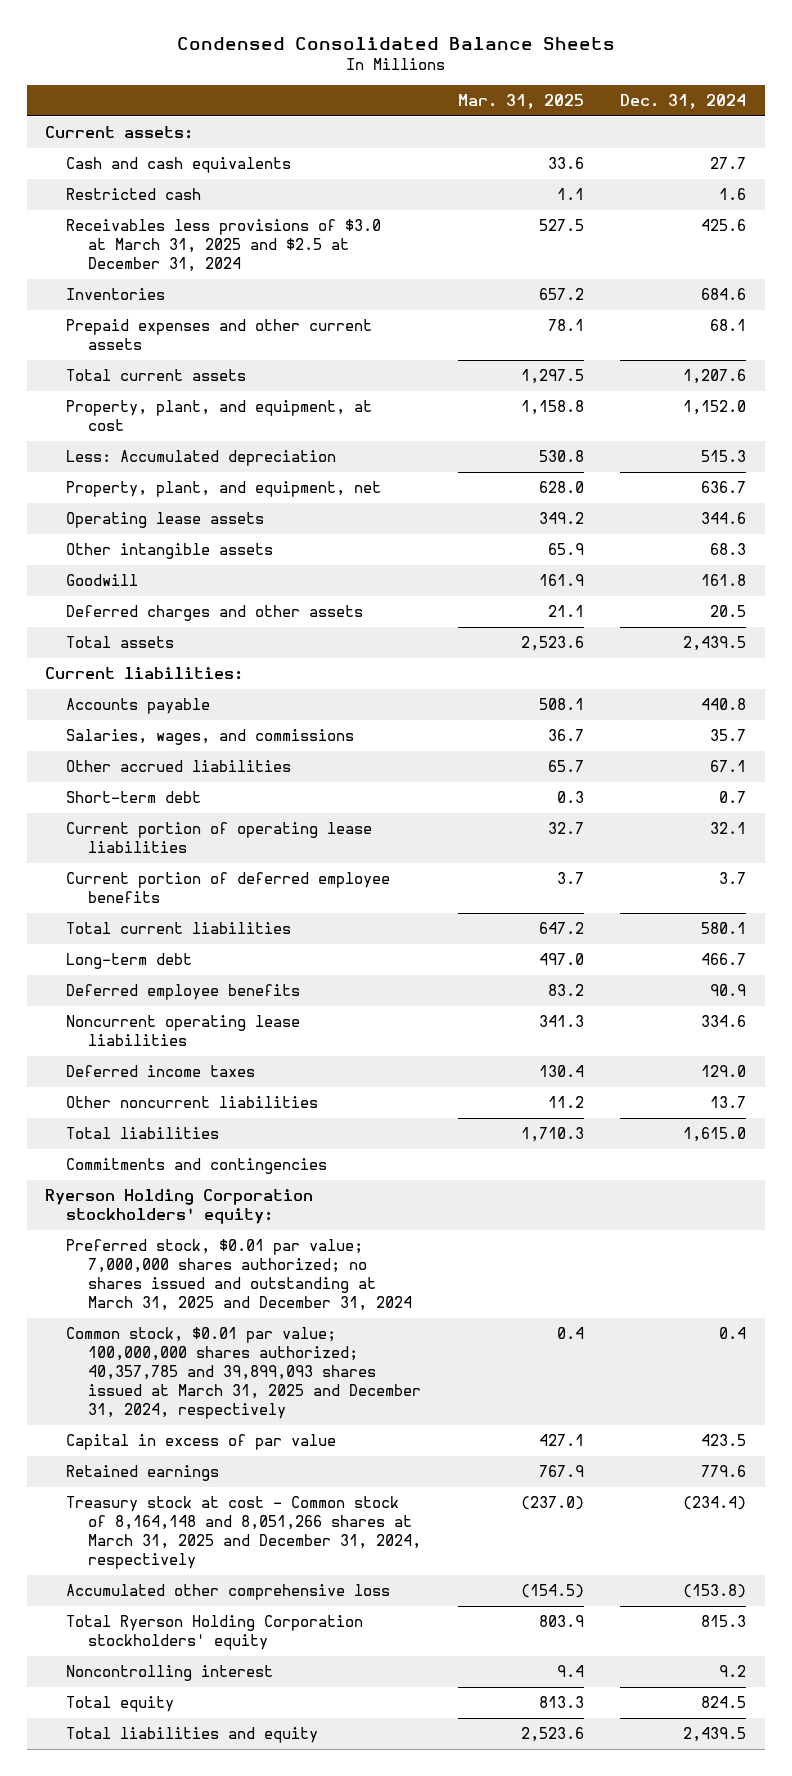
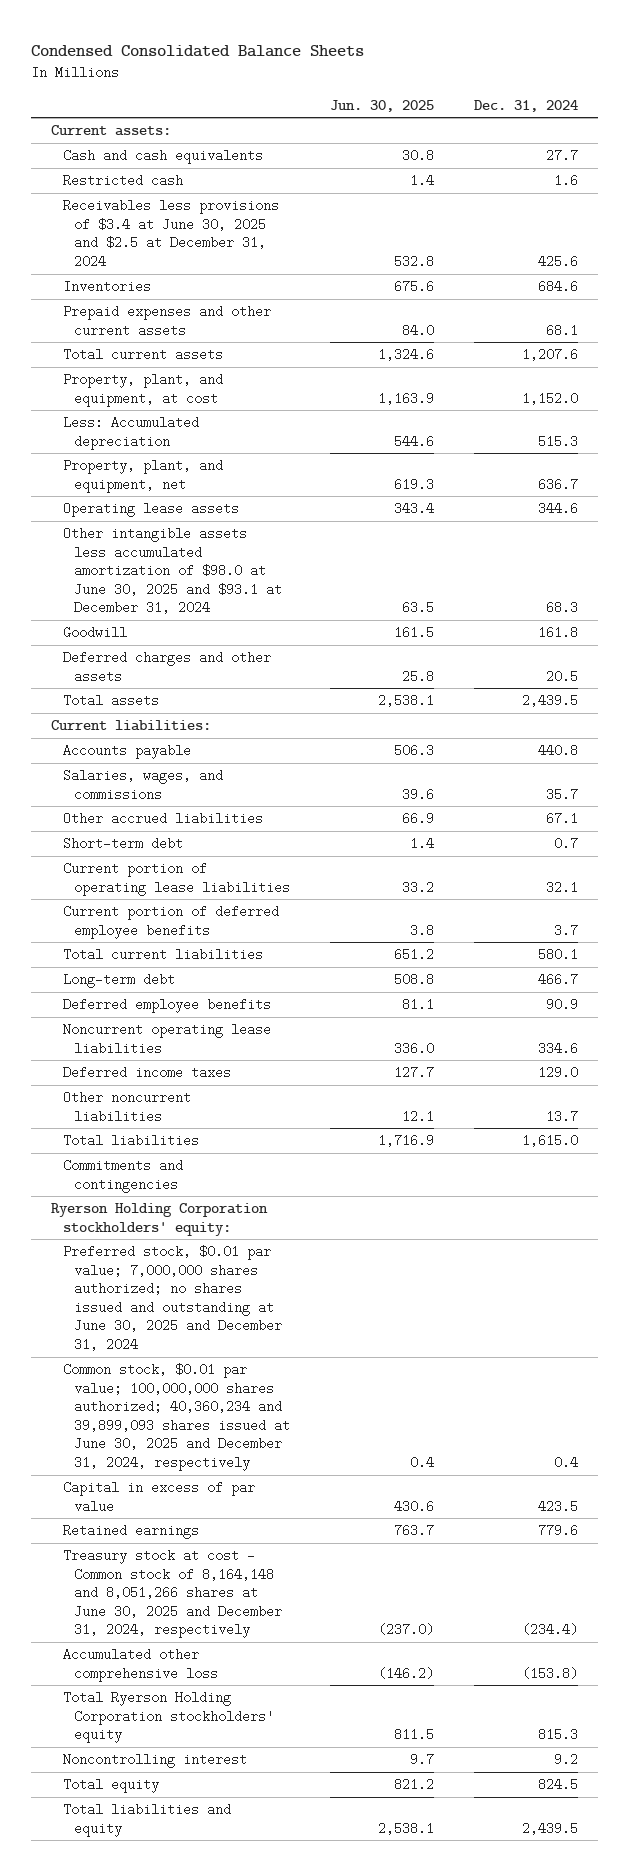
- | Mar. 31, 2025 | Dec. 31, 2024
+ | Jun. 30, 2025 | Dec. 31, 2024
- Receivables less provisions of $3.0 at March 31, 2025 and $2.5 at December 31, 2024 | 527.5 | 425.6
+ Receivables less provisions of $3.4 at June 30, 2025 and $2.5 at December 31, 2024 | 532.8 | 425.6
- Other intangible assets | 65.9 | 68.3
+ Other intangible assets less accumulated amortization of $98.0 at June 30, 2025 and $93.1 at December 31, 2024 | 63.5 | 68.3
- Preferred stock, $0.01 par value; 7,000,000 shares authorized; no shares issued and outstanding at March 31, 2025 and December 31, 2024
- Common stock, $0.01 par value; 100,000,000 shares authorized; 40,357,785 and 39,899,093 shares issued at March 31, 2025 and December 31, 2024, respectively | 0.4 | 0.4
+ Preferred stock, $0.01 par value; 7,000,000 shares authorized; no shares issued and outstanding at June 30, 2025 and December 31, 2024
+ Common stock, $0.01 par value; 100,000,000 shares authorized; 40,360,234 and 39,899,093 shares issued at June 30, 2025 and December 31, 2024, respectively | 0.4 | 0.4
- Treasury stock at cost - Common stock of 8,164,148 and 8,051,266 shares at March 31, 2025 and December 31, 2024, respectively | (237.0) | (234.4)
+ Treasury stock at cost - Common stock of 8,164,148 and 8,051,266 shares at June 30, 2025 and December 31, 2024, respectively | (237.0) | (234.4)

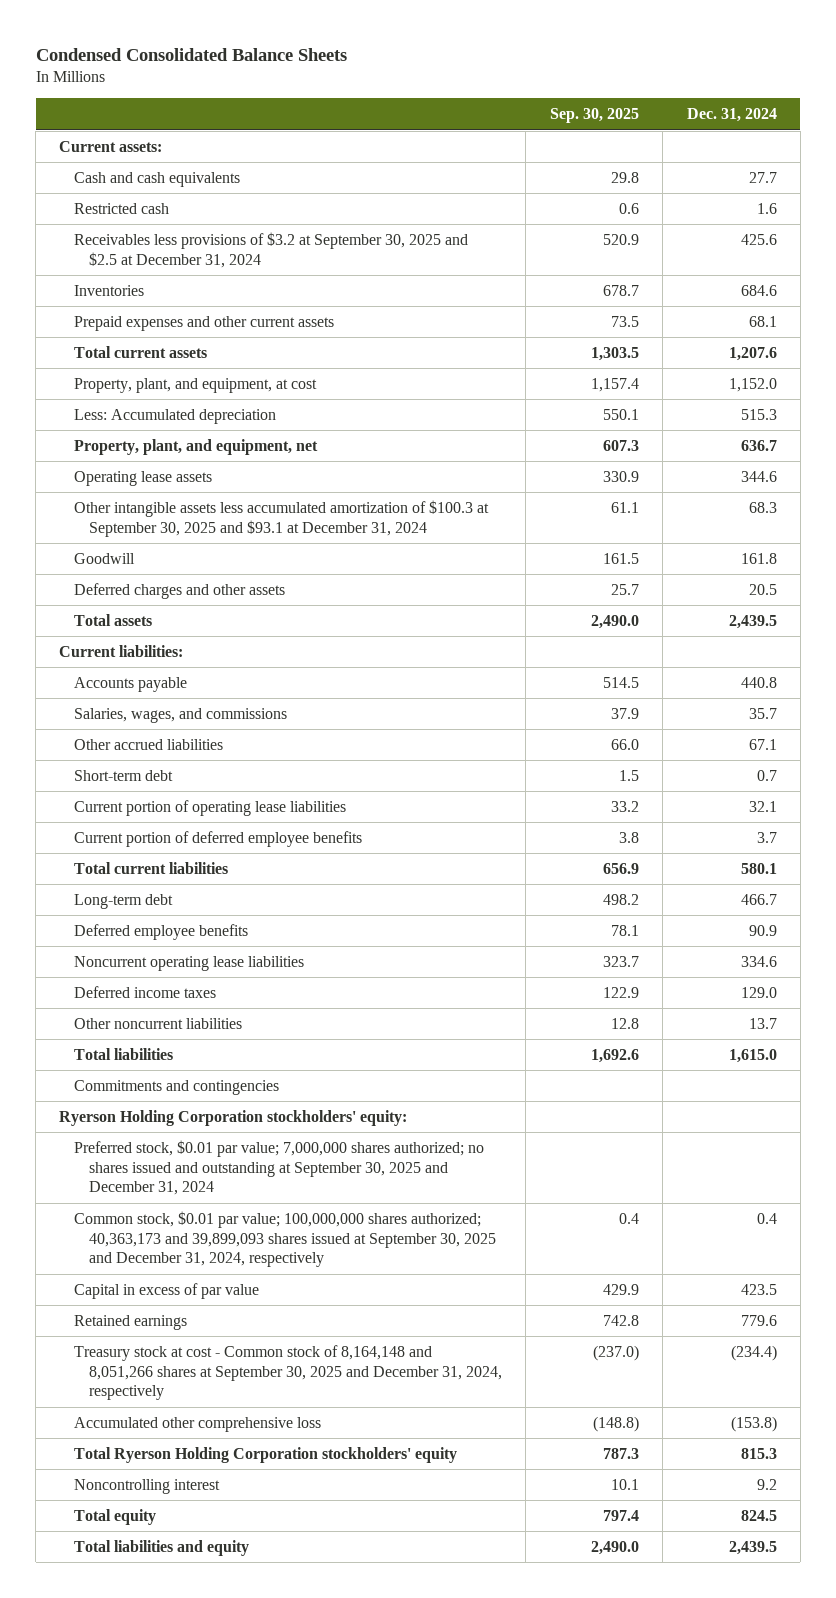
- | Jun. 30, 2025 | Dec. 31, 2024
+ | Sep. 30, 2025 | Dec. 31, 2024
- Receivables less provisions of $3.4 at June 30, 2025 and $2.5 at December 31, 2024 | 532.8 | 425.6
+ Receivables less provisions of $3.2 at September 30, 2025 and $2.5 at December 31, 2024 | 520.9 | 425.6
- Other intangible assets less accumulated amortization of $98.0 at June 30, 2025 and $93.1 at December 31, 2024 | 63.5 | 68.3
+ Other intangible assets less accumulated amortization of $100.3 at September 30, 2025 and $93.1 at December 31, 2024 | 61.1 | 68.3
- Preferred stock, $0.01 par value; 7,000,000 shares authorized; no shares issued and outstanding at June 30, 2025 and December 31, 2024
- Common stock, $0.01 par value; 100,000,000 shares authorized; 40,360,234 and 39,899,093 shares issued at June 30, 2025 and December 31, 2024, respectively | 0.4 | 0.4
+ Preferred stock, $0.01 par value; 7,000,000 shares authorized; no shares issued and outstanding at September 30, 2025 and December 31, 2024
+ Common stock, $0.01 par value; 100,000,000 shares authorized; 40,363,173 and 39,899,093 shares issued at September 30, 2025 and December 31, 2024, respectively | 0.4 | 0.4
- Treasury stock at cost - Common stock of 8,164,148 and 8,051,266 shares at June 30, 2025 and December 31, 2024, respectively | (237.0) | (234.4)
+ Treasury stock at cost - Common stock of 8,164,148 and 8,051,266 shares at September 30, 2025 and December 31, 2024, respectively | (237.0) | (234.4)

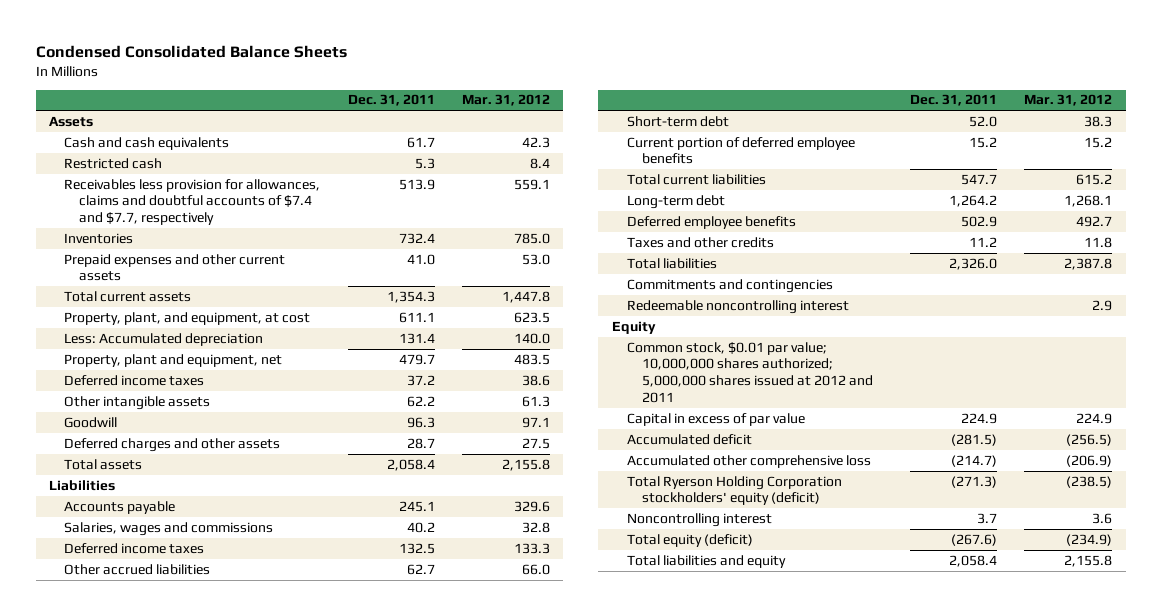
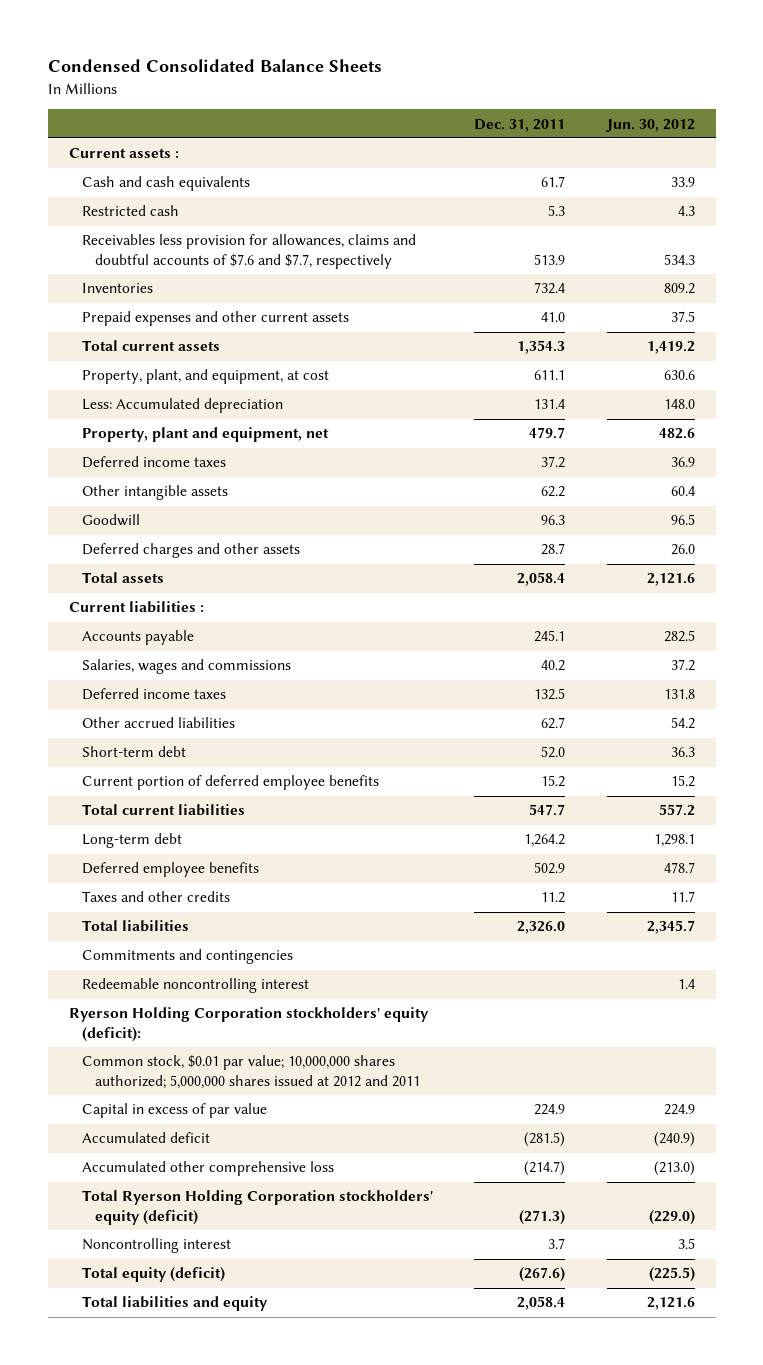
- | Dec. 31, 2011 | Mar. 31, 2012
+ | Dec. 31, 2011 | Jun. 30, 2012
- Assets
+ Current assets :
- Receivables less provision for allowances, claims and doubtful accounts of $7.4 and $7.7, respectively | 513.9 | 559.1
+ Receivables less provision for allowances, claims and doubtful accounts of $7.6 and $7.7, respectively | 513.9 | 534.3
- Liabilities
+ Current liabilities :
- Equity
+ Ryerson Holding Corporation stockholders' equity (deficit):

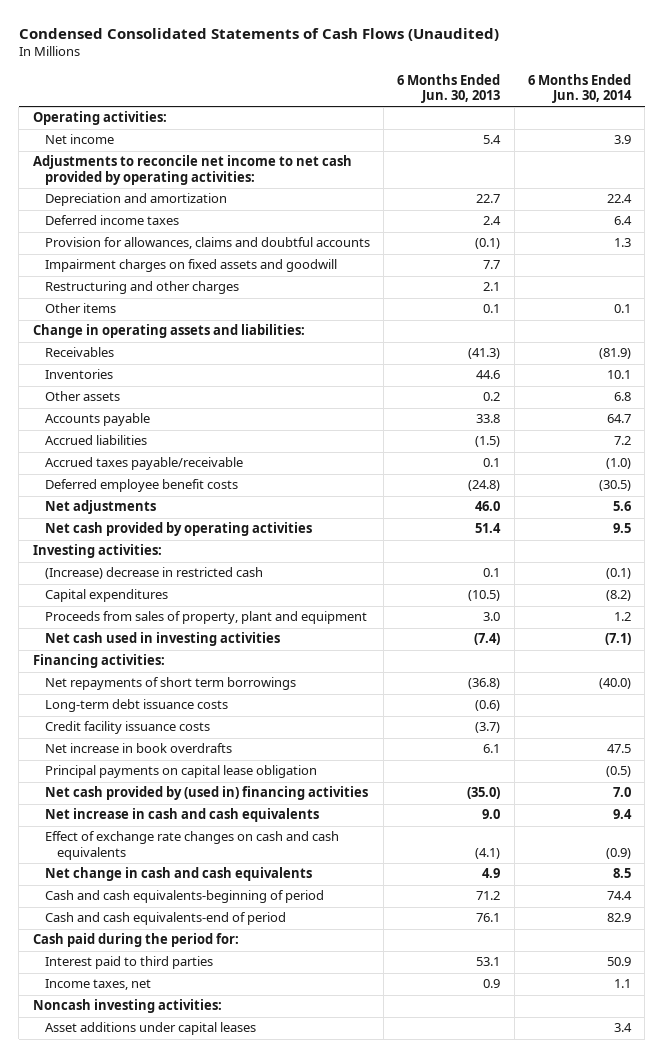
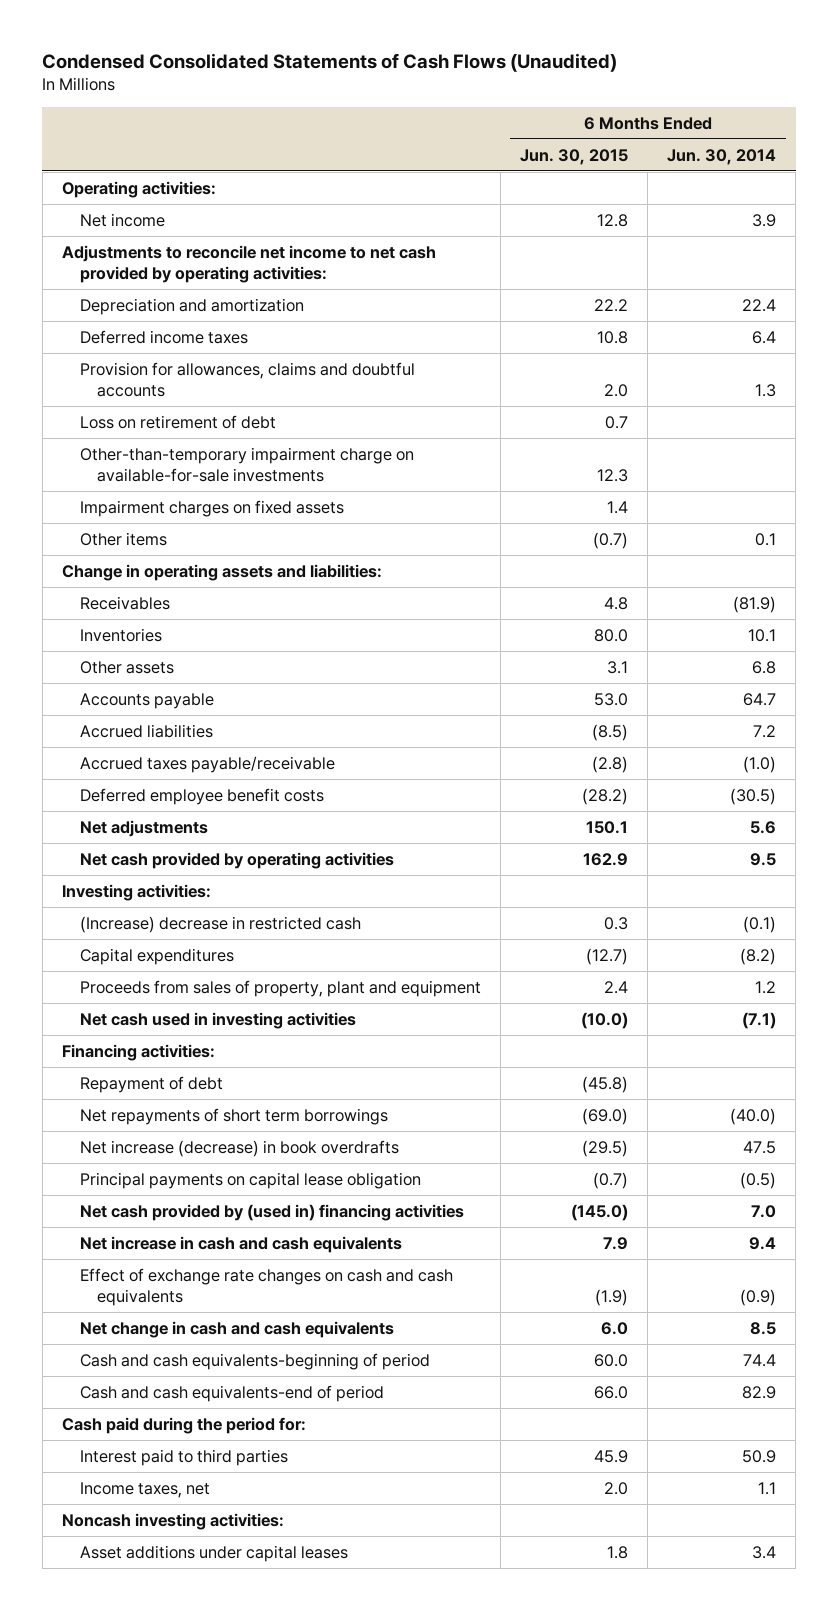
- | 6 Months Ended Jun. 30, 2013 | 6 Months Ended Jun. 30, 2014
+ | 6 Months Ended Jun. 30, 2015 | 6 Months Ended Jun. 30, 2014
- Impairment charges on fixed assets and goodwill | 7.7 |
- Restructuring and other charges | 2.1 |
+ Loss on retirement of debt | 0.7 |
+ Other-than-temporary impairment charge on available-for-sale investments | 12.3 |
+ Impairment charges on fixed assets | 1.4 |
+ Repayment of debt | (45.8) |
- Long-term debt issuance costs | (0.6) |
- Credit facility issuance costs | (3.7) |
- Net increase in book overdrafts | 6.1 | 47.5
+ Net increase (decrease) in book overdrafts | (29.5) | 47.5

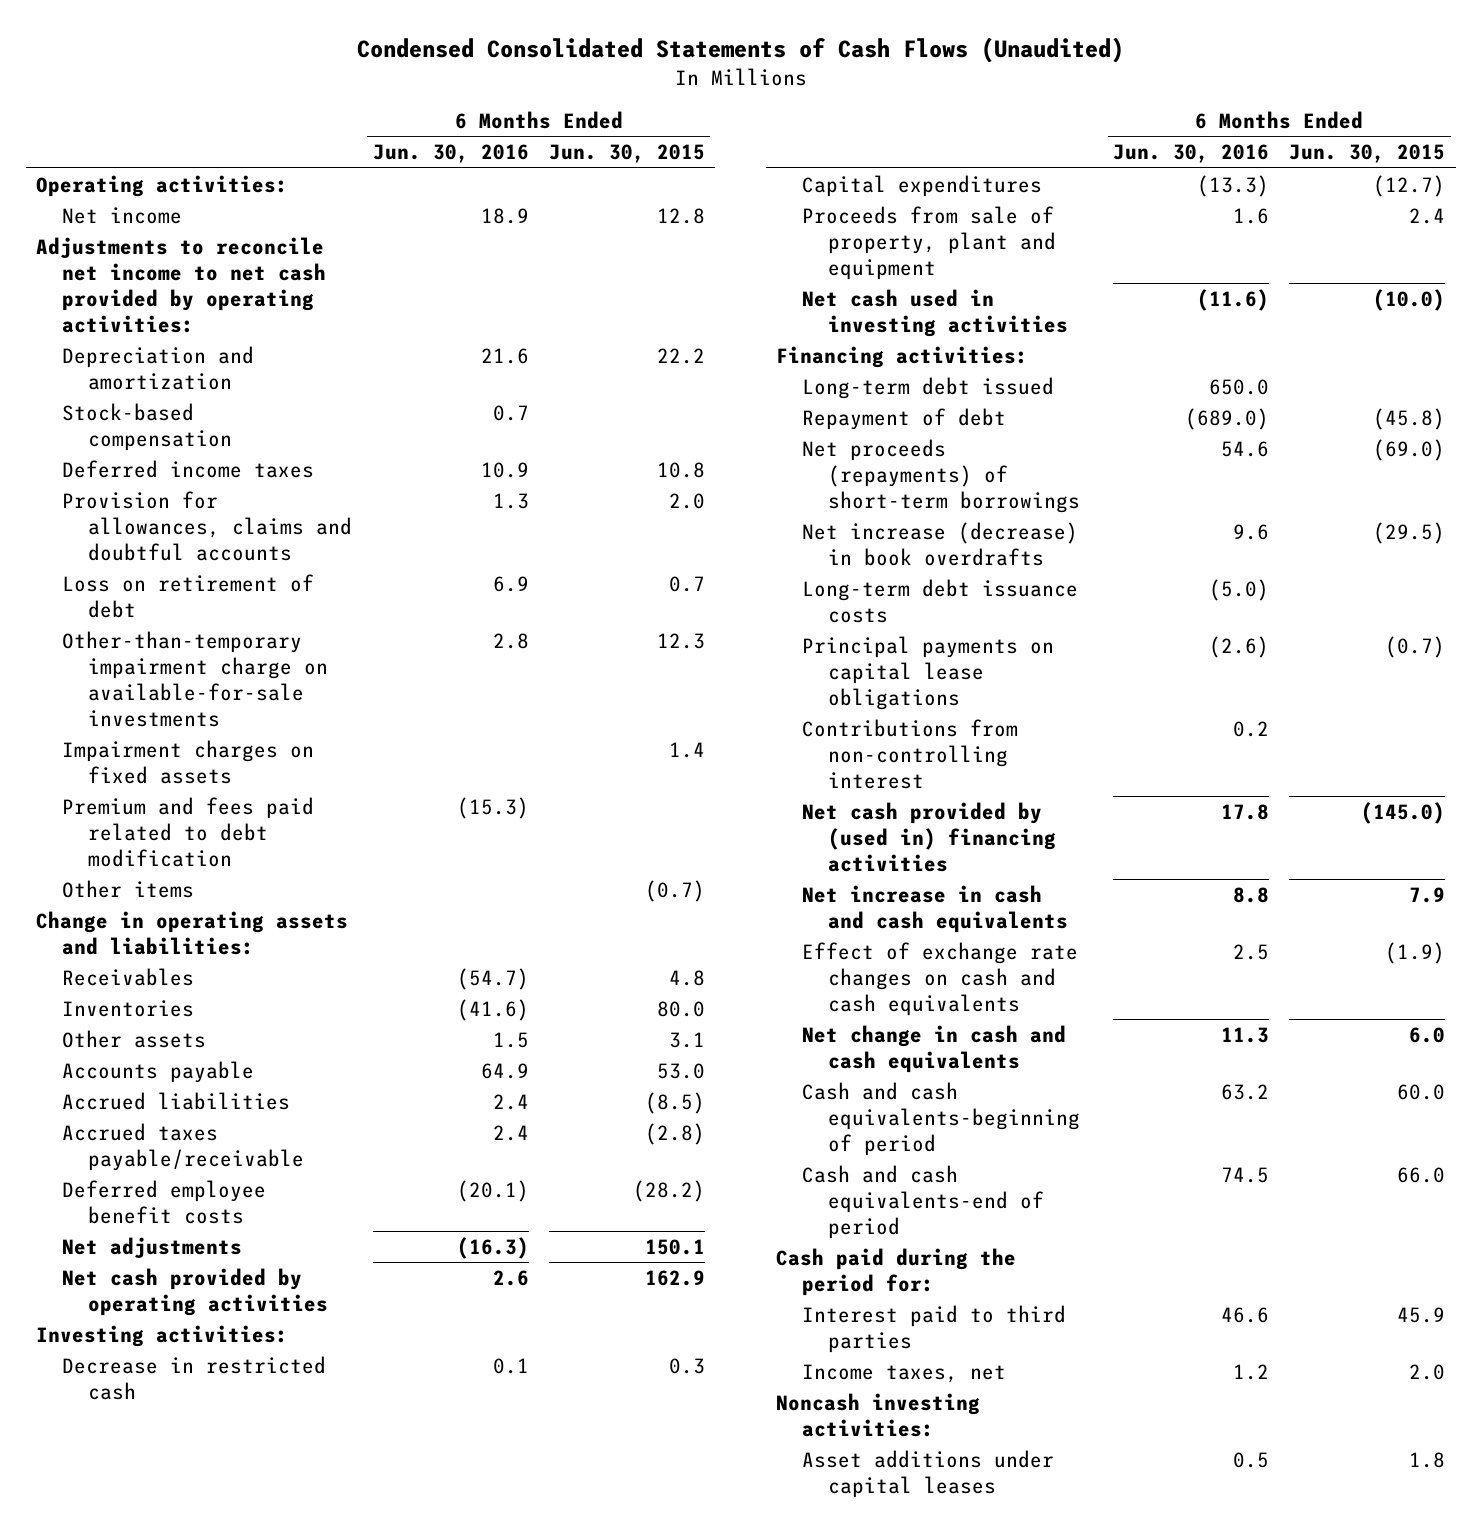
- | 6 Months Ended Jun. 30, 2015 | 6 Months Ended Jun. 30, 2014
+ | 6 Months Ended Jun. 30, 2016 | 6 Months Ended Jun. 30, 2015
+ Stock-based compensation | 0.7 |
+ Premium and fees paid related to debt modification | (15.3) |
- (Increase) decrease in restricted cash | 0.3 | (0.1)
+ Decrease in restricted cash | 0.1 | 0.3
- Proceeds from sales of property, plant and equipment | 2.4 | 1.2
+ Proceeds from sale of property, plant and equipment | 1.6 | 2.4
+ Long-term debt issued | 650.0 |
- Net repayments of short term borrowings | (69.0) | (40.0)
+ Net proceeds (repayments) of short-term borrowings | 54.6 | (69.0)
- Principal payments on capital lease obligation | (0.7) | (0.5)
+ Long-term debt issuance costs | (5.0) |
+ Principal payments on capital lease obligations | (2.6) | (0.7)
+ Contributions from non-controlling interest | 0.2 |

